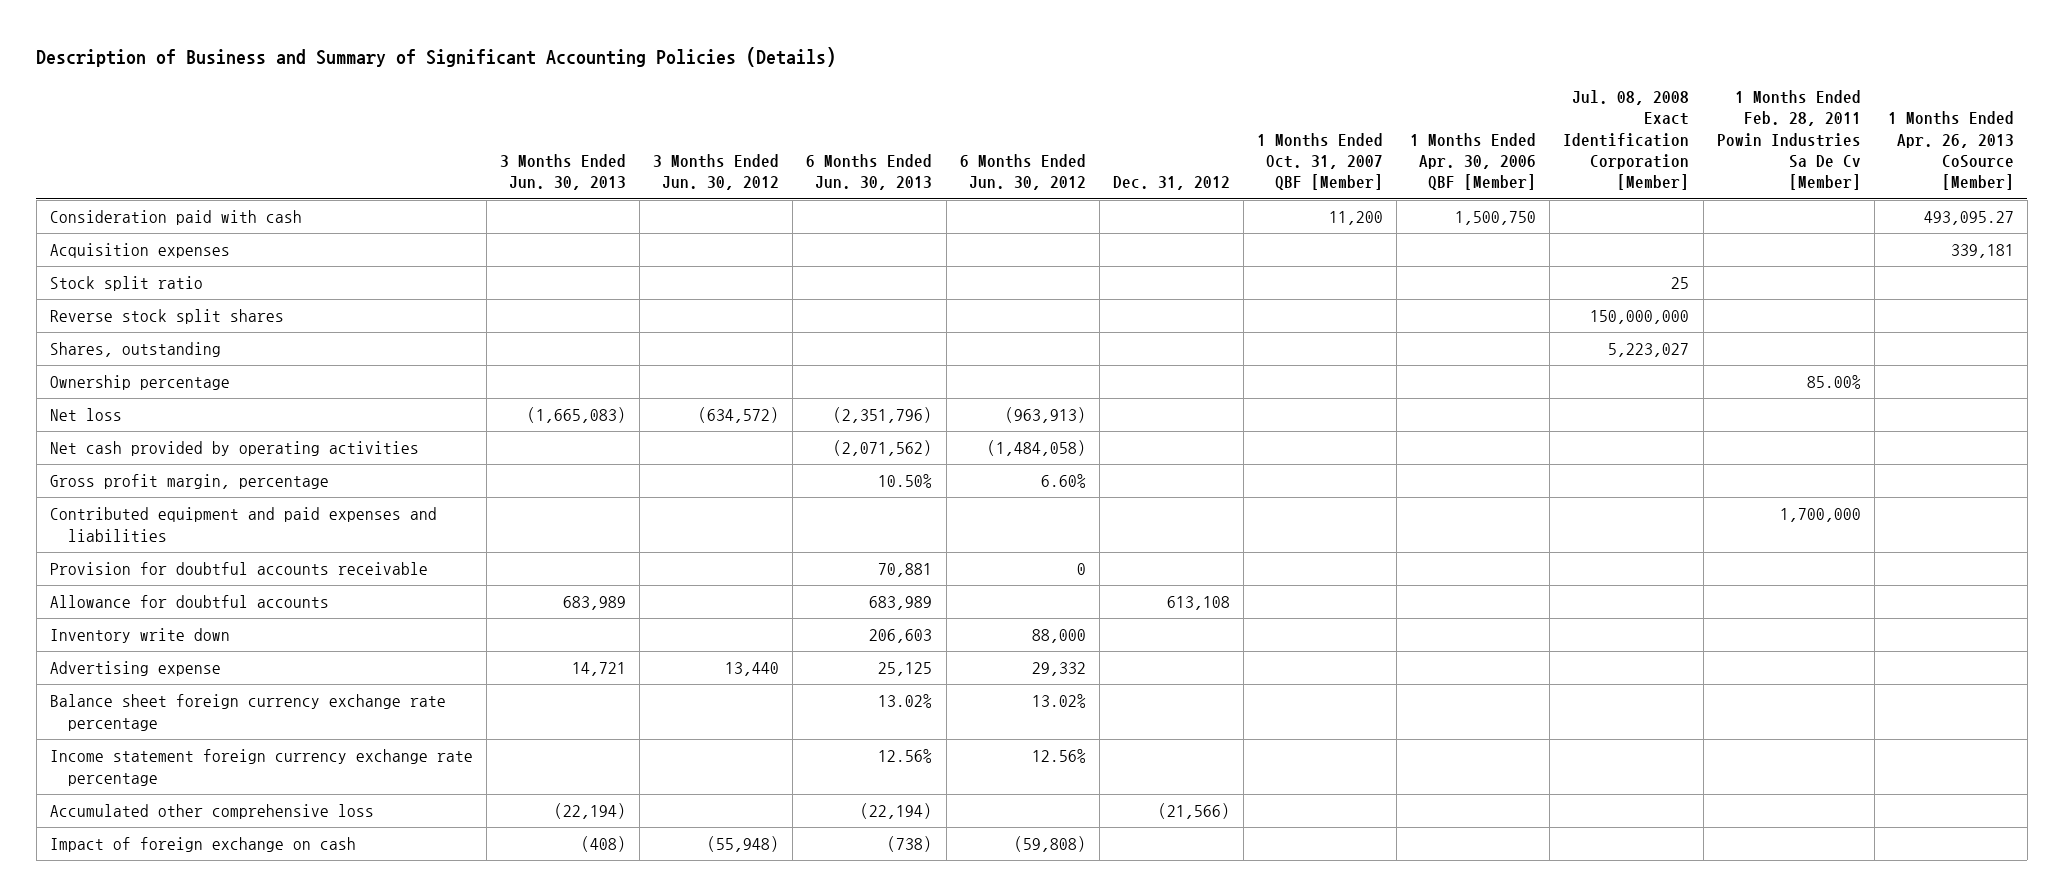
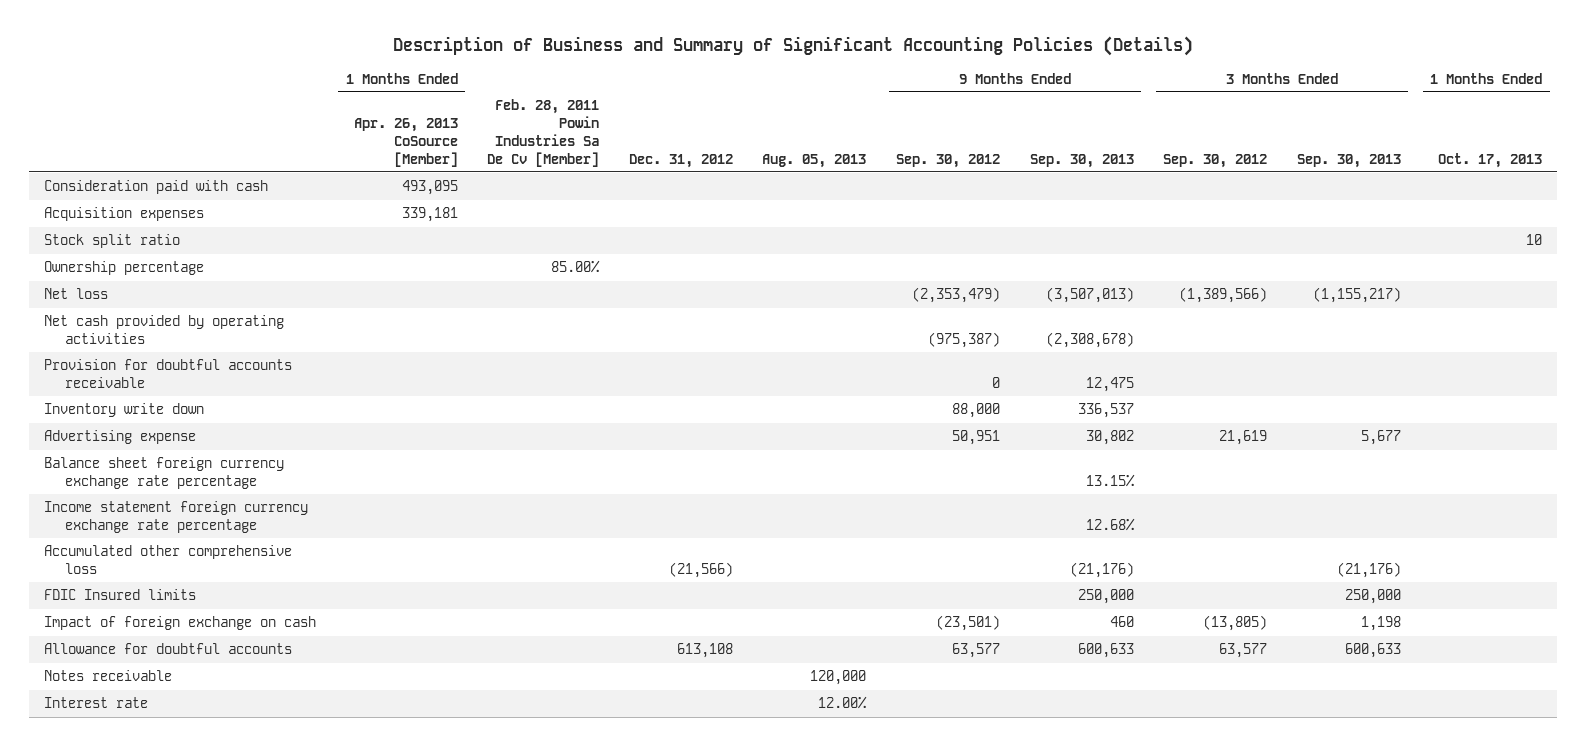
- | 3 Months Ended Jun. 30, 2013 | 3 Months Ended Jun. 30, 2012 | 6 Months Ended Jun. 30, 2013 | 6 Months Ended Jun. 30, 2012 | Dec. 31, 2012 | 1 Months Ended Oct. 31, 2007 QBF [Member] | 1 Months Ended Apr. 30, 2006 QBF [Member] | Jul. 08, 2008 Exact Identification Corporation [Member] | 1 Months Ended Feb. 28, 2011 Powin Industries Sa De Cv [Member] | 1 Months Ended Apr. 26, 2013 CoSource [Member]
+ | 1 Months Ended Apr. 26, 2013 CoSource [Member] | Feb. 28, 2011 Powin Industries Sa De Cv [Member] | Dec. 31, 2012 | Aug. 05, 2013 | 9 Months Ended Sep. 30, 2012 | 9 Months Ended Sep. 30, 2013 | 3 Months Ended Sep. 30, 2012 | 3 Months Ended Sep. 30, 2013 | 1 Months Ended Oct. 17, 2013
- Consideration paid with cash | | | | | | 11,200 | 1,500,750 | | | 493,095.27
+ Consideration paid with cash | 493,095 | | | | | | | |
- Reverse stock split shares | | | | | | | | 150,000,000 | |
- Shares, outstanding | | | | | | | | 5,223,027 | |
- Gross profit margin, percentage | | | 10.50% | 6.60% | | | | | |
- Contributed equipment and paid expenses and liabilities | | | | | | | | | 1,700,000 |
+ FDIC Insured limits | | | | | | 250,000 | | 250,000 |
moved down: Allowance for doubtful accounts | | | 613,108 | | 63,577 | 600,633 | 63,577 | 600,633 |
+ Notes receivable | | | | 120,000 | | | | |
+ Interest rate | | | | 12.00% | | | | |

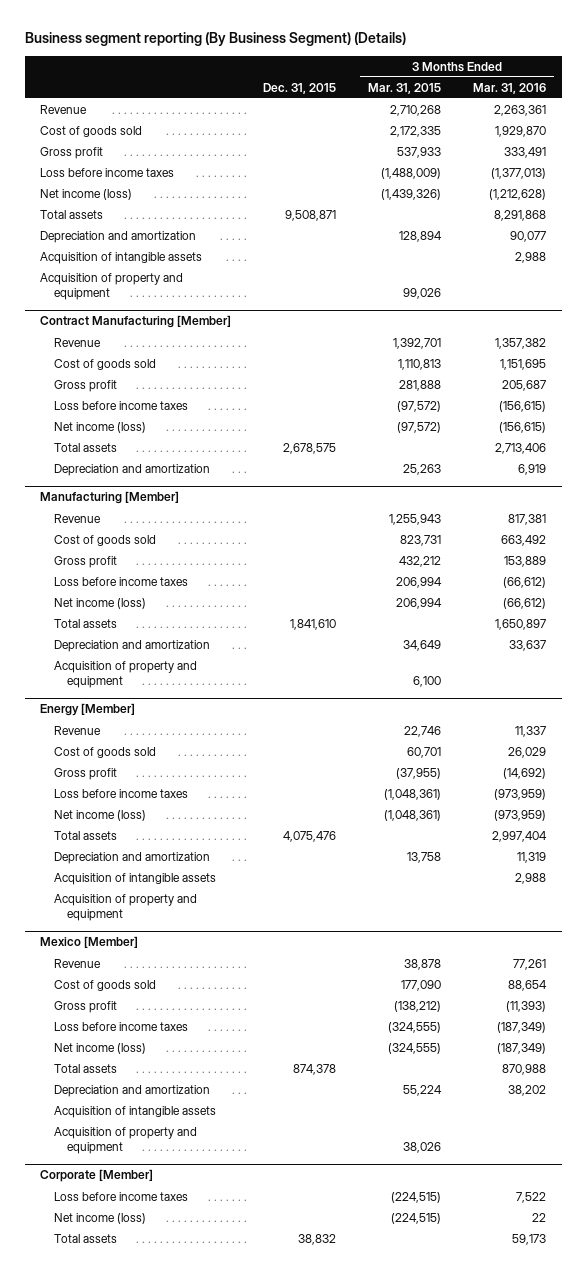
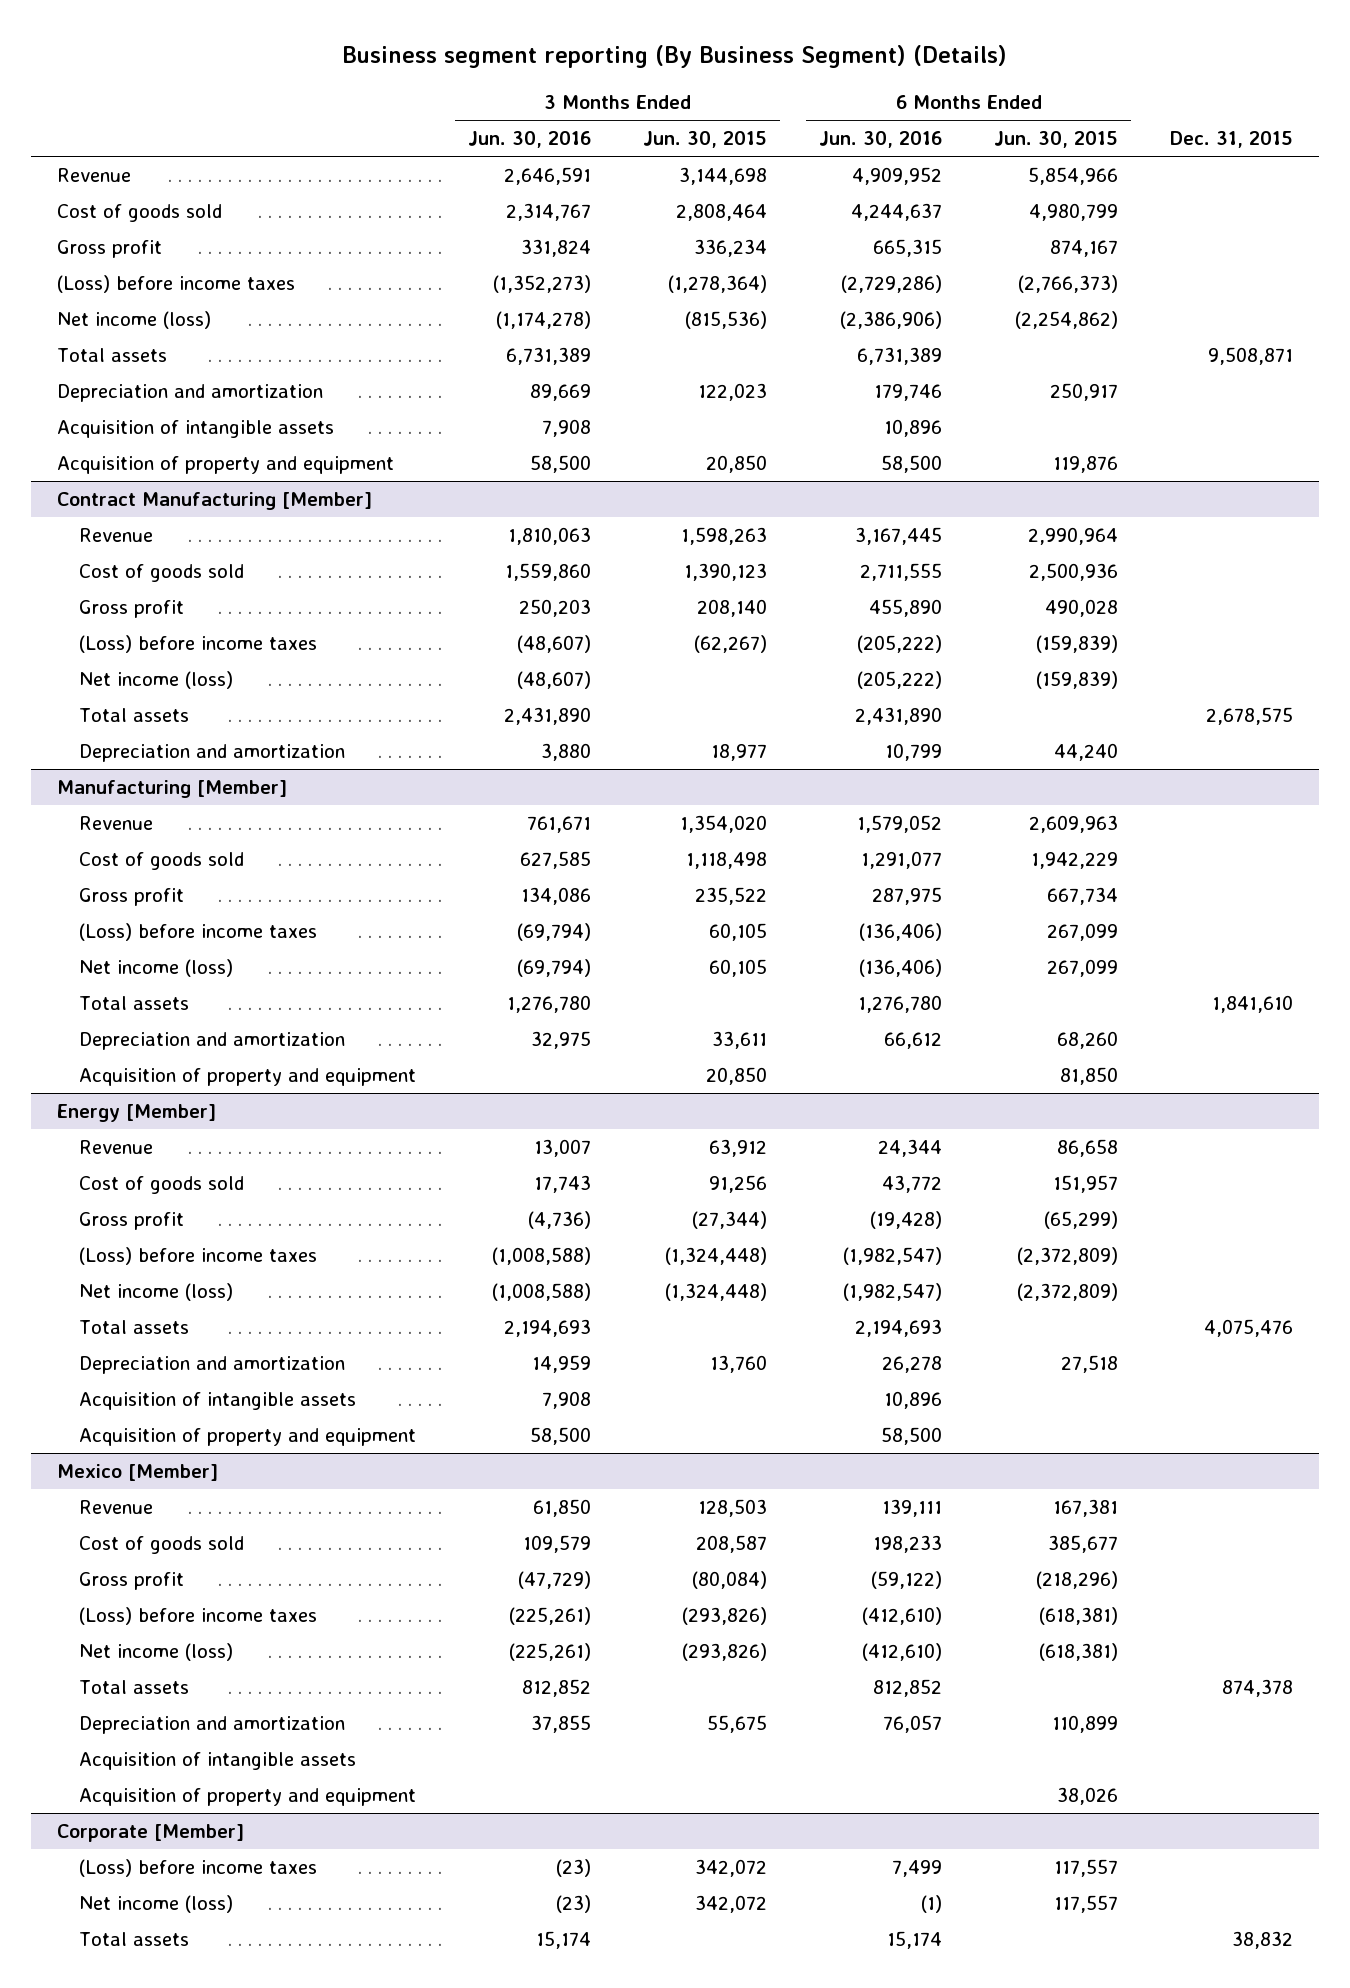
- | Dec. 31, 2015 | 3 Months Ended Mar. 31, 2015 | 3 Months Ended Mar. 31, 2016
+ | 3 Months Ended Jun. 30, 2016 | 3 Months Ended Jun. 30, 2015 | 6 Months Ended Jun. 30, 2016 | 6 Months Ended Jun. 30, 2015 | Dec. 31, 2015
- Loss before income taxes | | (1,488,009) | (1,377,013)
+ (Loss) before income taxes | (1,352,273) | (1,278,364) | (2,729,286) | (2,766,373) |
@ Contract Manufacturing [Member]
- Loss before income taxes | | (97,572) | (156,615)
+ (Loss) before income taxes | (48,607) | (62,267) | (205,222) | (159,839) |
@ Manufacturing [Member]
- Loss before income taxes | | 206,994 | (66,612)
+ (Loss) before income taxes | (69,794) | 60,105 | (136,406) | 267,099 |
@ Energy [Member]
- Loss before income taxes | | (1,048,361) | (973,959)
+ (Loss) before income taxes | (1,008,588) | (1,324,448) | (1,982,547) | (2,372,809) |
@ Mexico [Member]
- Loss before income taxes | | (324,555) | (187,349)
+ (Loss) before income taxes | (225,261) | (293,826) | (412,610) | (618,381) |
@ Corporate [Member]
- Loss before income taxes | | (224,515) | 7,522
+ (Loss) before income taxes | (23) | 342,072 | 7,499 | 117,557 |

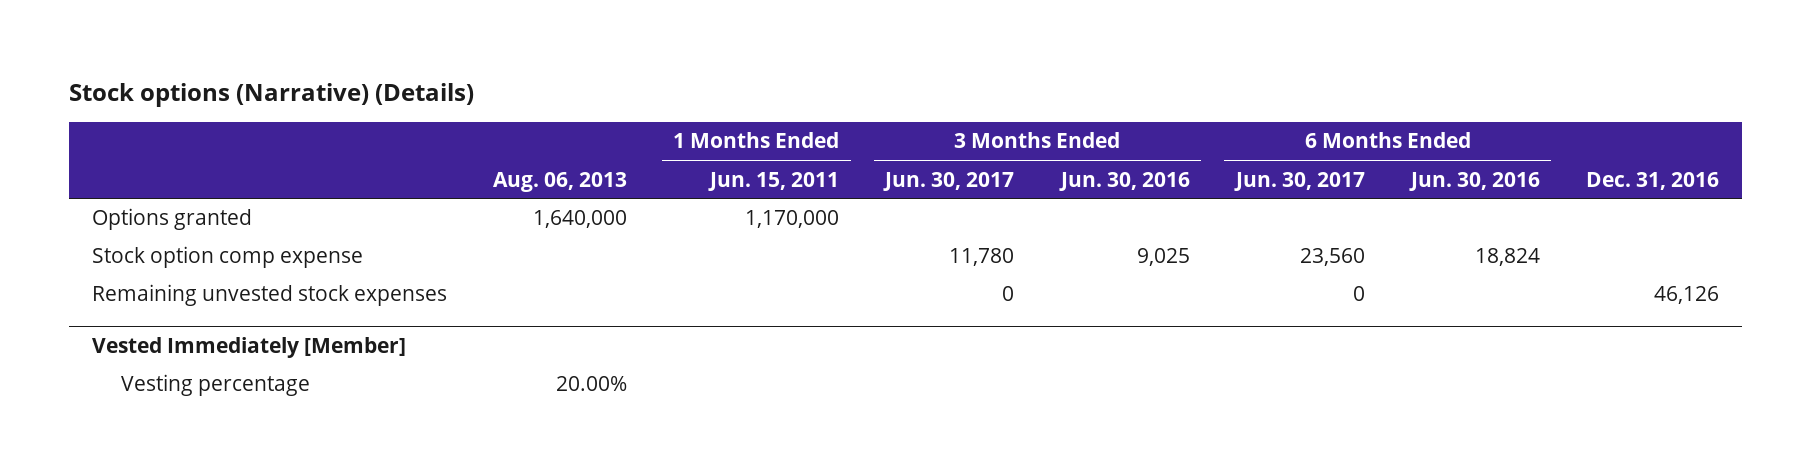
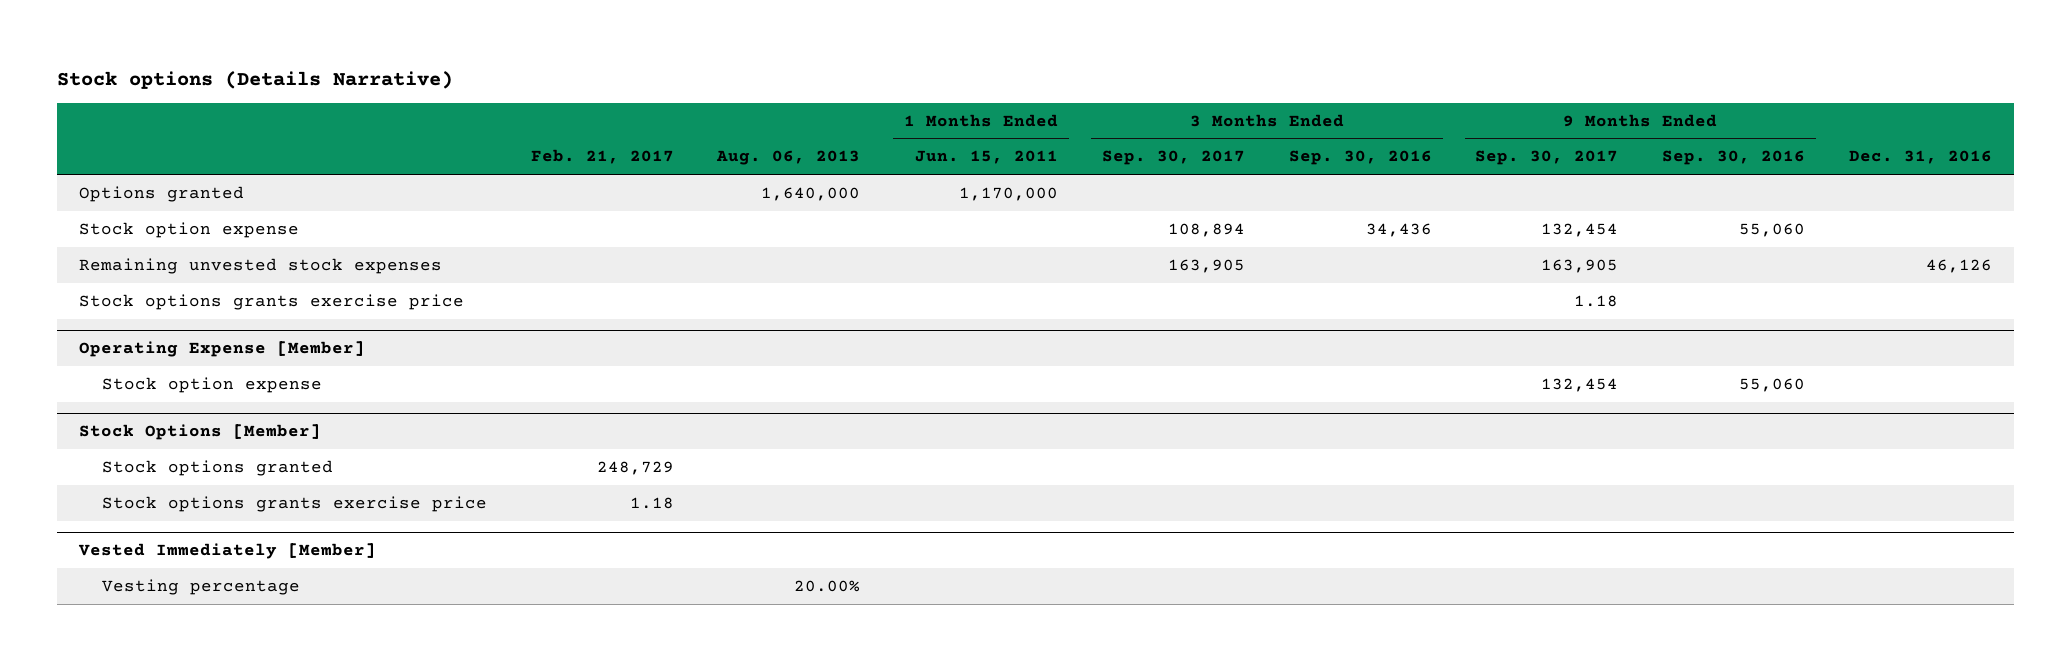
- Stock options (Narrative) (Details)
+ Stock options (Details Narrative)
- | Aug. 06, 2013 | 1 Months Ended Jun. 15, 2011 | 3 Months Ended Jun. 30, 2017 | 3 Months Ended Jun. 30, 2016 | 6 Months Ended Jun. 30, 2017 | 6 Months Ended Jun. 30, 2016 | Dec. 31, 2016
+ | Feb. 21, 2017 | Aug. 06, 2013 | 1 Months Ended Jun. 15, 2011 | 3 Months Ended Sep. 30, 2017 | 3 Months Ended Sep. 30, 2016 | 9 Months Ended Sep. 30, 2017 | 9 Months Ended Sep. 30, 2016 | Dec. 31, 2016
- Stock option comp expense | | | 11,780 | 9,025 | 23,560 | 18,824 |
+ Stock option expense | | | | 108,894 | 34,436 | 132,454 | 55,060 |
+ Stock options grants exercise price | | | | | | 1.18 | |
+ Operating Expense [Member]
+ Stock option expense | | | | | | 132,454 | 55,060 |
+ Stock Options [Member]
+ Stock options granted | 248,729 | | | | | | |
+ Stock options grants exercise price | 1.18 | | | | | | |

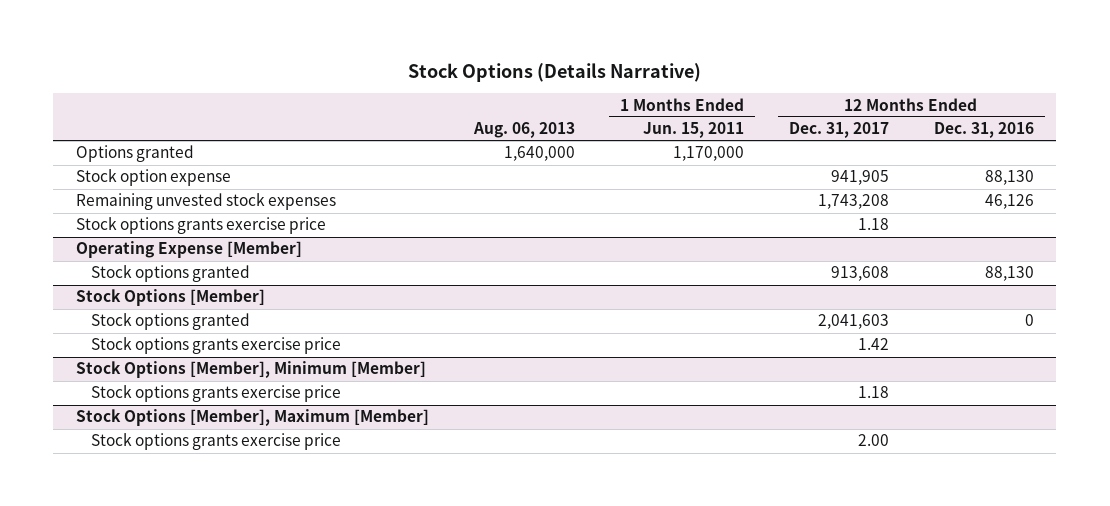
- Stock options (Details Narrative)
+ Stock Options (Details Narrative)
- | Feb. 21, 2017 | Aug. 06, 2013 | 1 Months Ended Jun. 15, 2011 | 3 Months Ended Sep. 30, 2017 | 3 Months Ended Sep. 30, 2016 | 9 Months Ended Sep. 30, 2017 | 9 Months Ended Sep. 30, 2016 | Dec. 31, 2016
+ | Aug. 06, 2013 | 1 Months Ended Jun. 15, 2011 | 12 Months Ended Dec. 31, 2017 | 12 Months Ended Dec. 31, 2016
@ Operating Expense [Member]
- Stock option expense | | | | | | 132,454 | 55,060 |
+ Stock options granted | | | 913,608 | 88,130
- Vested Immediately [Member]
- Vesting percentage | | 20.00% | | | | | |
+ Stock Options [Member], Minimum [Member]
+ Stock options grants exercise price | | | 1.18 |
+ Stock Options [Member], Maximum [Member]
+ Stock options grants exercise price | | | 2.00 |

